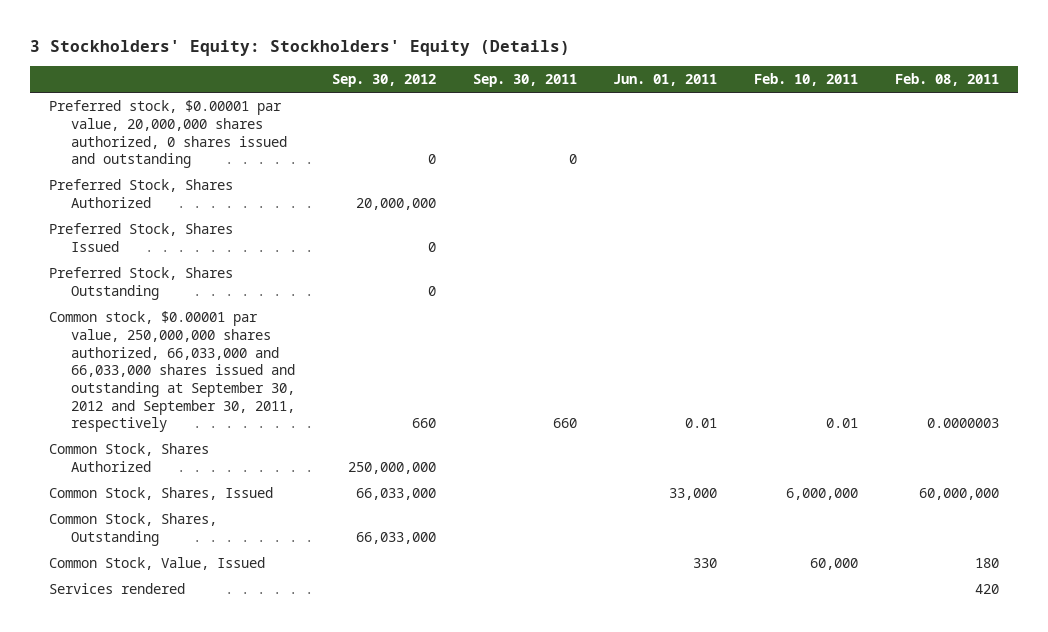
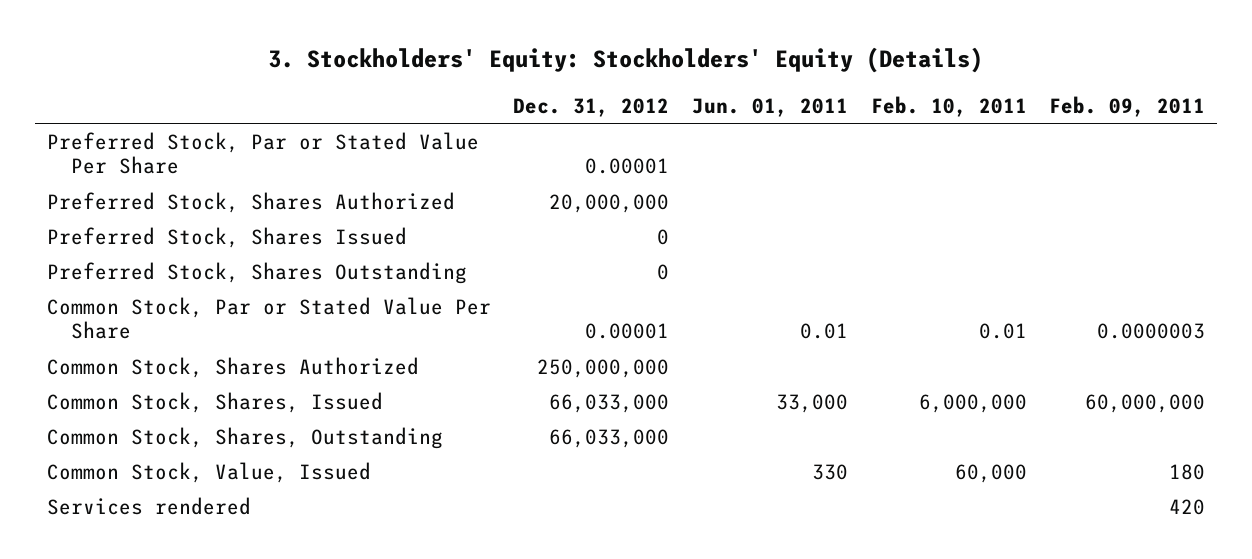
- 3 Stockholders' Equity: Stockholders' Equity (Details)
+ 3. Stockholders' Equity: Stockholders' Equity (Details)
- | Sep. 30, 2012 | Sep. 30, 2011 | Jun. 01, 2011 | Feb. 10, 2011 | Feb. 08, 2011
+ | Dec. 31, 2012 | Jun. 01, 2011 | Feb. 10, 2011 | Feb. 09, 2011
- Preferred stock, $0.00001 par value, 20,000,000 shares authorized, 0 shares issued and outstanding | 0 | 0 | | |
+ Preferred Stock, Par or Stated Value Per Share | 0.00001 | | |
- Common stock, $0.00001 par value, 250,000,000 shares authorized, 66,033,000 and 66,033,000 shares issued and outstanding at September 30, 2012 and September 30, 2011, respectively | 660 | 660 | 0.01 | 0.01 | 0.0000003
+ Common Stock, Par or Stated Value Per Share | 0.00001 | 0.01 | 0.01 | 0.0000003

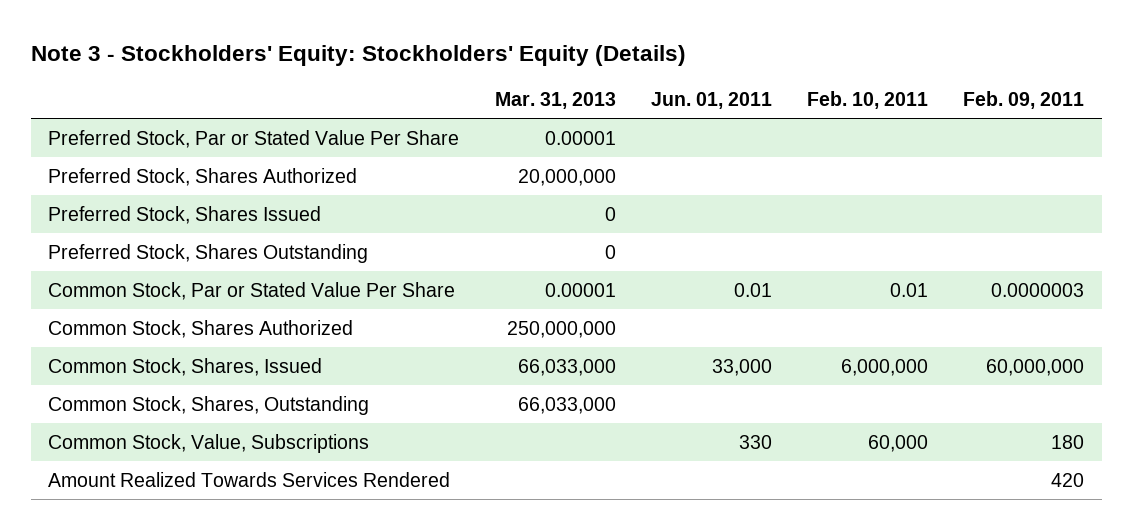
- 3. Stockholders' Equity: Stockholders' Equity (Details)
+ Note 3 - Stockholders' Equity: Stockholders' Equity (Details)
- | Dec. 31, 2012 | Jun. 01, 2011 | Feb. 10, 2011 | Feb. 09, 2011
+ | Mar. 31, 2013 | Jun. 01, 2011 | Feb. 10, 2011 | Feb. 09, 2011
- Common Stock, Value, Issued | | 330 | 60,000 | 180
- Services rendered | | | | 420
+ Common Stock, Value, Subscriptions | | 330 | 60,000 | 180
+ Amount Realized Towards Services Rendered | | | | 420

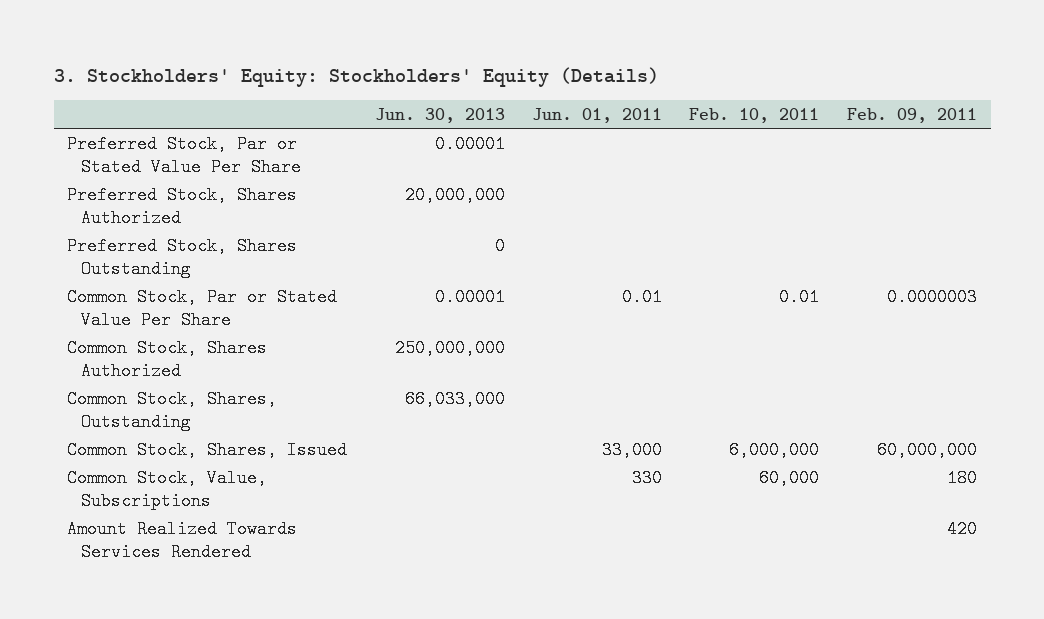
- Note 3 - Stockholders' Equity: Stockholders' Equity (Details)
+ 3. Stockholders' Equity: Stockholders' Equity (Details)
- | Mar. 31, 2013 | Jun. 01, 2011 | Feb. 10, 2011 | Feb. 09, 2011
+ | Jun. 30, 2013 | Jun. 01, 2011 | Feb. 10, 2011 | Feb. 09, 2011
- Preferred Stock, Shares Issued | 0 | | |
moved down: Common Stock, Shares, Issued | | 33,000 | 6,000,000 | 60,000,000

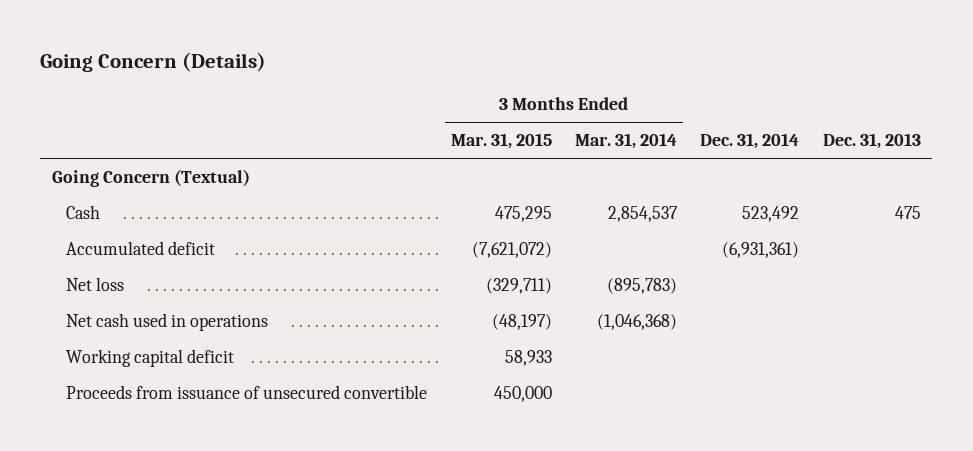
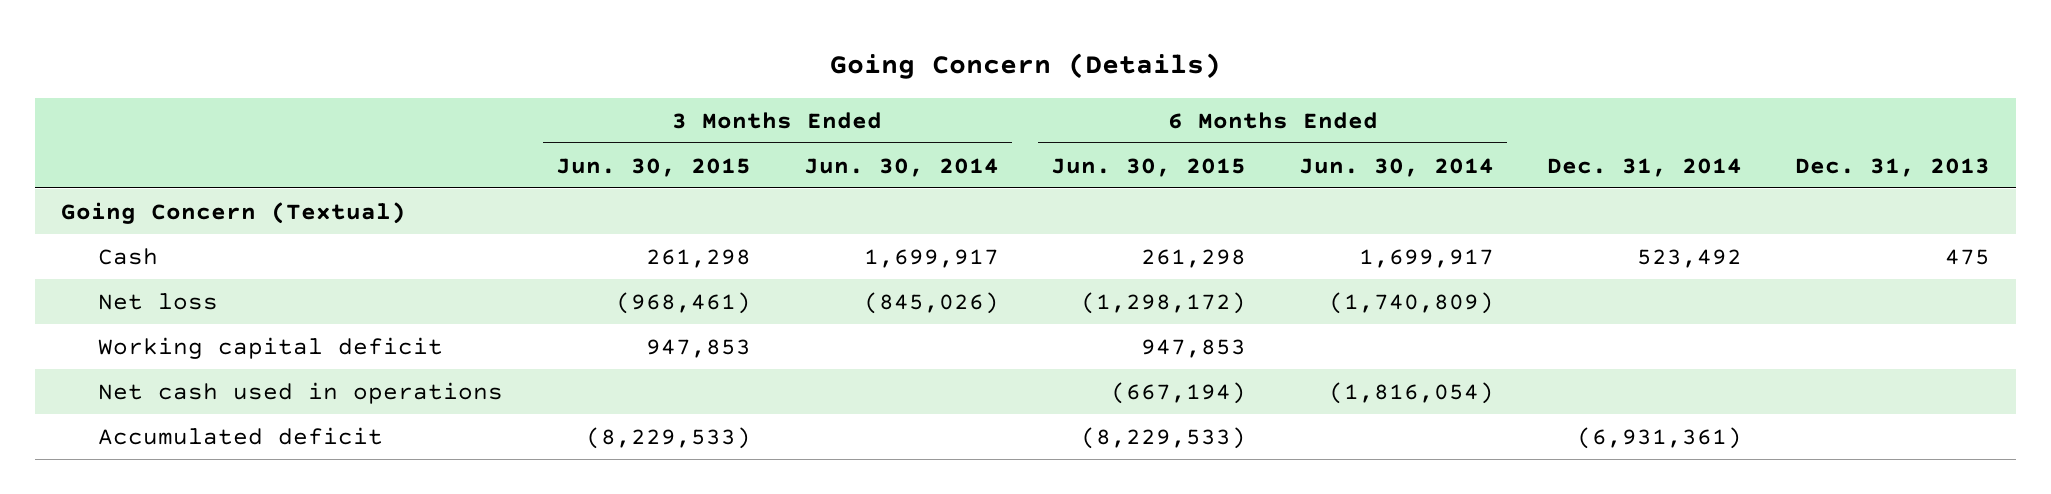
- | 3 Months Ended Mar. 31, 2015 | 3 Months Ended Mar. 31, 2014 | Dec. 31, 2014 | Dec. 31, 2013
+ | 3 Months Ended Jun. 30, 2015 | 3 Months Ended Jun. 30, 2014 | 6 Months Ended Jun. 30, 2015 | 6 Months Ended Jun. 30, 2014 | Dec. 31, 2014 | Dec. 31, 2013
- Proceeds from issuance of unsecured convertible | 450,000 | | |
moved down: Net cash used in operations | | | (667,194) | (1,816,054) | |
moved down: Accumulated deficit | (8,229,533) | | (8,229,533) | | (6,931,361) |

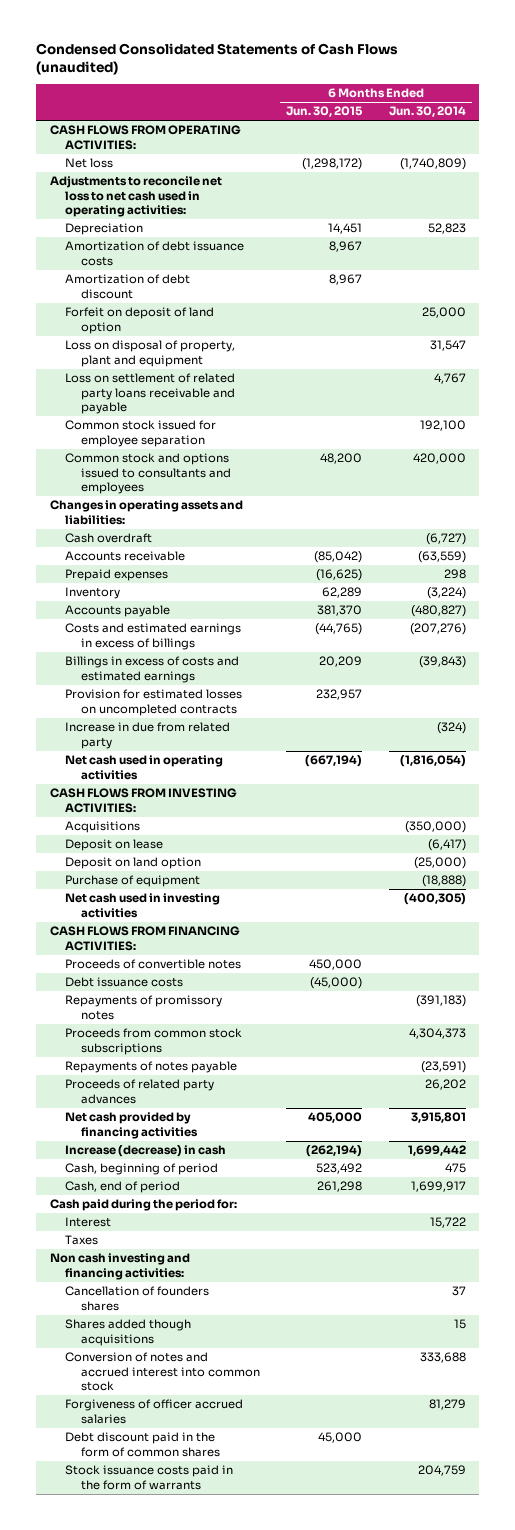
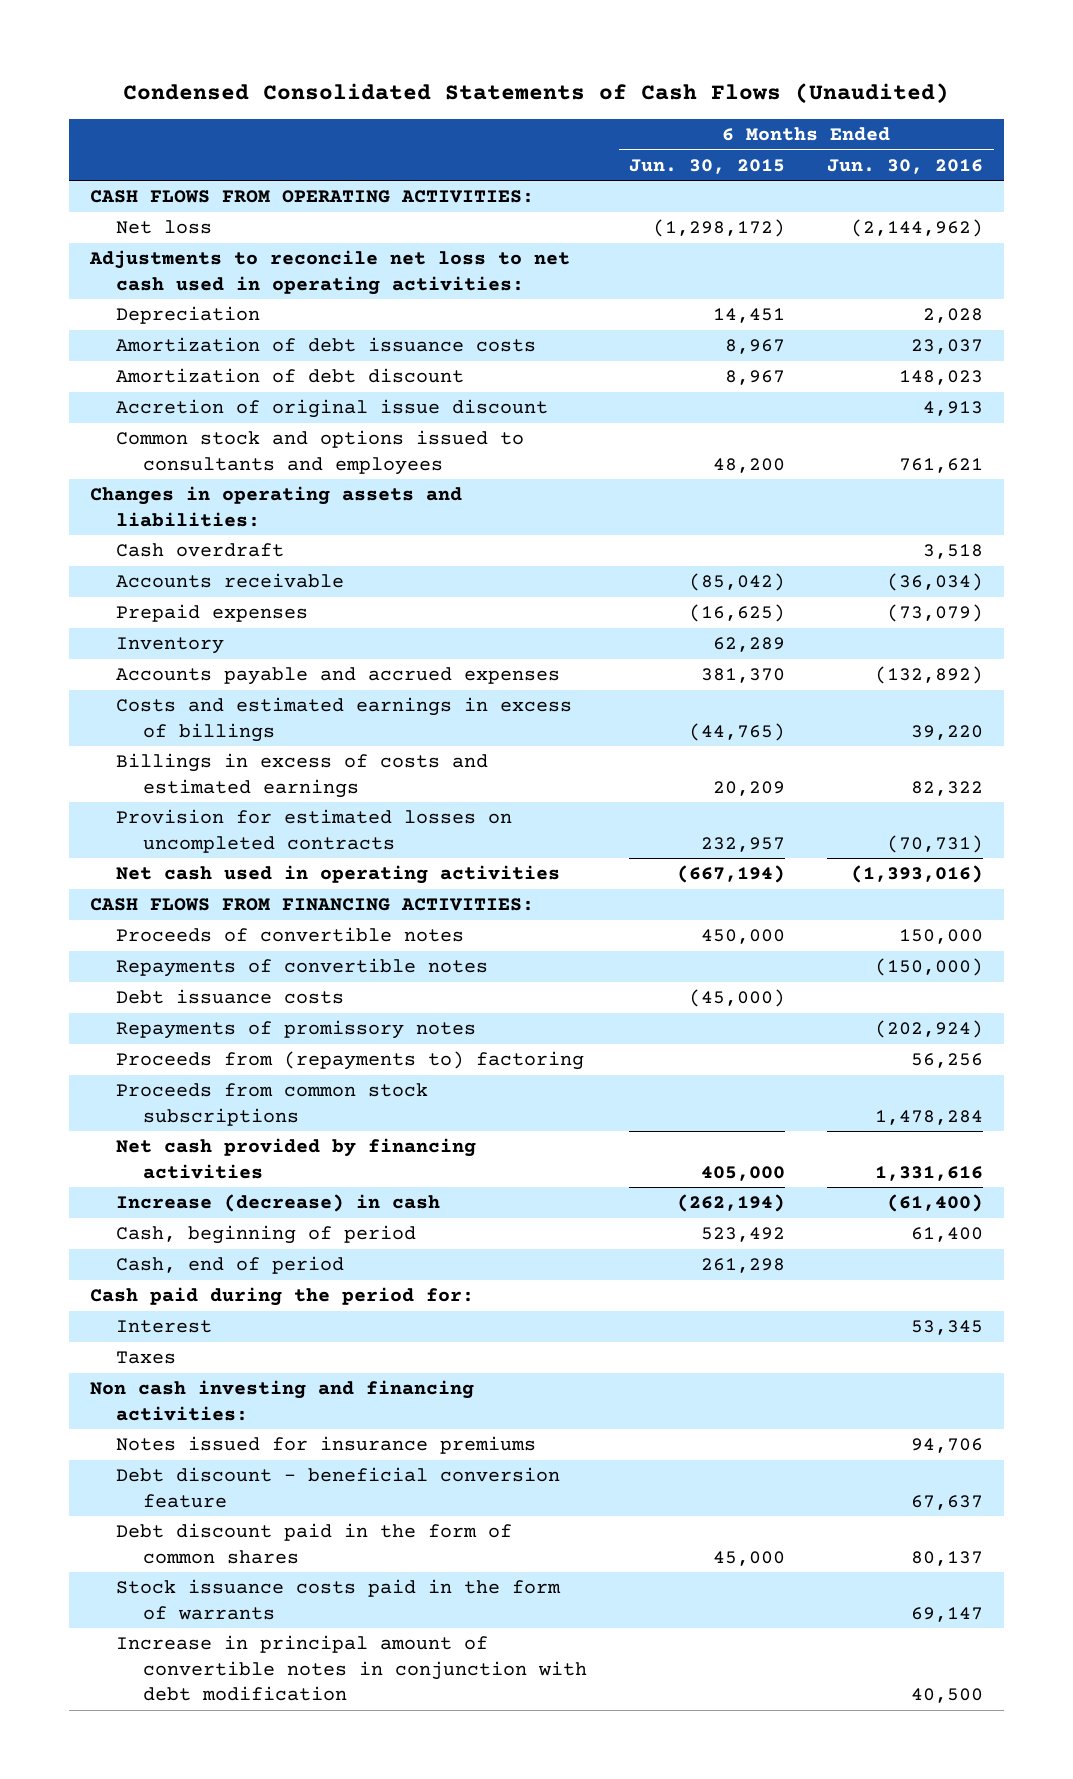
- Condensed Consolidated Statements of Cash Flows (unaudited)
+ Condensed Consolidated Statements of Cash Flows (Unaudited)
- | 6 Months Ended Jun. 30, 2015 | 6 Months Ended Jun. 30, 2014
+ | 6 Months Ended Jun. 30, 2015 | 6 Months Ended Jun. 30, 2016
- Forfeit on deposit of land option | | 25,000
- Loss on disposal of property, plant and equipment | | 31,547
- Loss on settlement of related party loans receivable and payable | | 4,767
- Common stock issued for employee separation | | 192,100
+ Accretion of original issue discount | | 4,913
- Accounts payable | 381,370 | (480,827)
+ Accounts payable and accrued expenses | 381,370 | (132,892)
- Increase in due from related party | | (324)
- CASH FLOWS FROM INVESTING ACTIVITIES:
- Acquisitions | | (350,000)
- Deposit on lease | | (6,417)
- Deposit on land option | | (25,000)
- Purchase of equipment | | (18,888)
- Net cash used in investing activities | | (400,305)
+ Repayments of convertible notes | | (150,000)
+ Proceeds from (repayments to) factoring | | 56,256
- Repayments of notes payable | | (23,591)
- Proceeds of related party advances | | 26,202
- Cancellation of founders shares | | 37
- Shares added though acquisitions | | 15
- Conversion of notes and accrued interest into common stock | | 333,688
- Forgiveness of officer accrued salaries | | 81,279
+ Notes issued for insurance premiums | | 94,706
+ Debt discount - beneficial conversion feature | | 67,637
+ Increase in principal amount of convertible notes in conjunction with debt modification | | 40,500

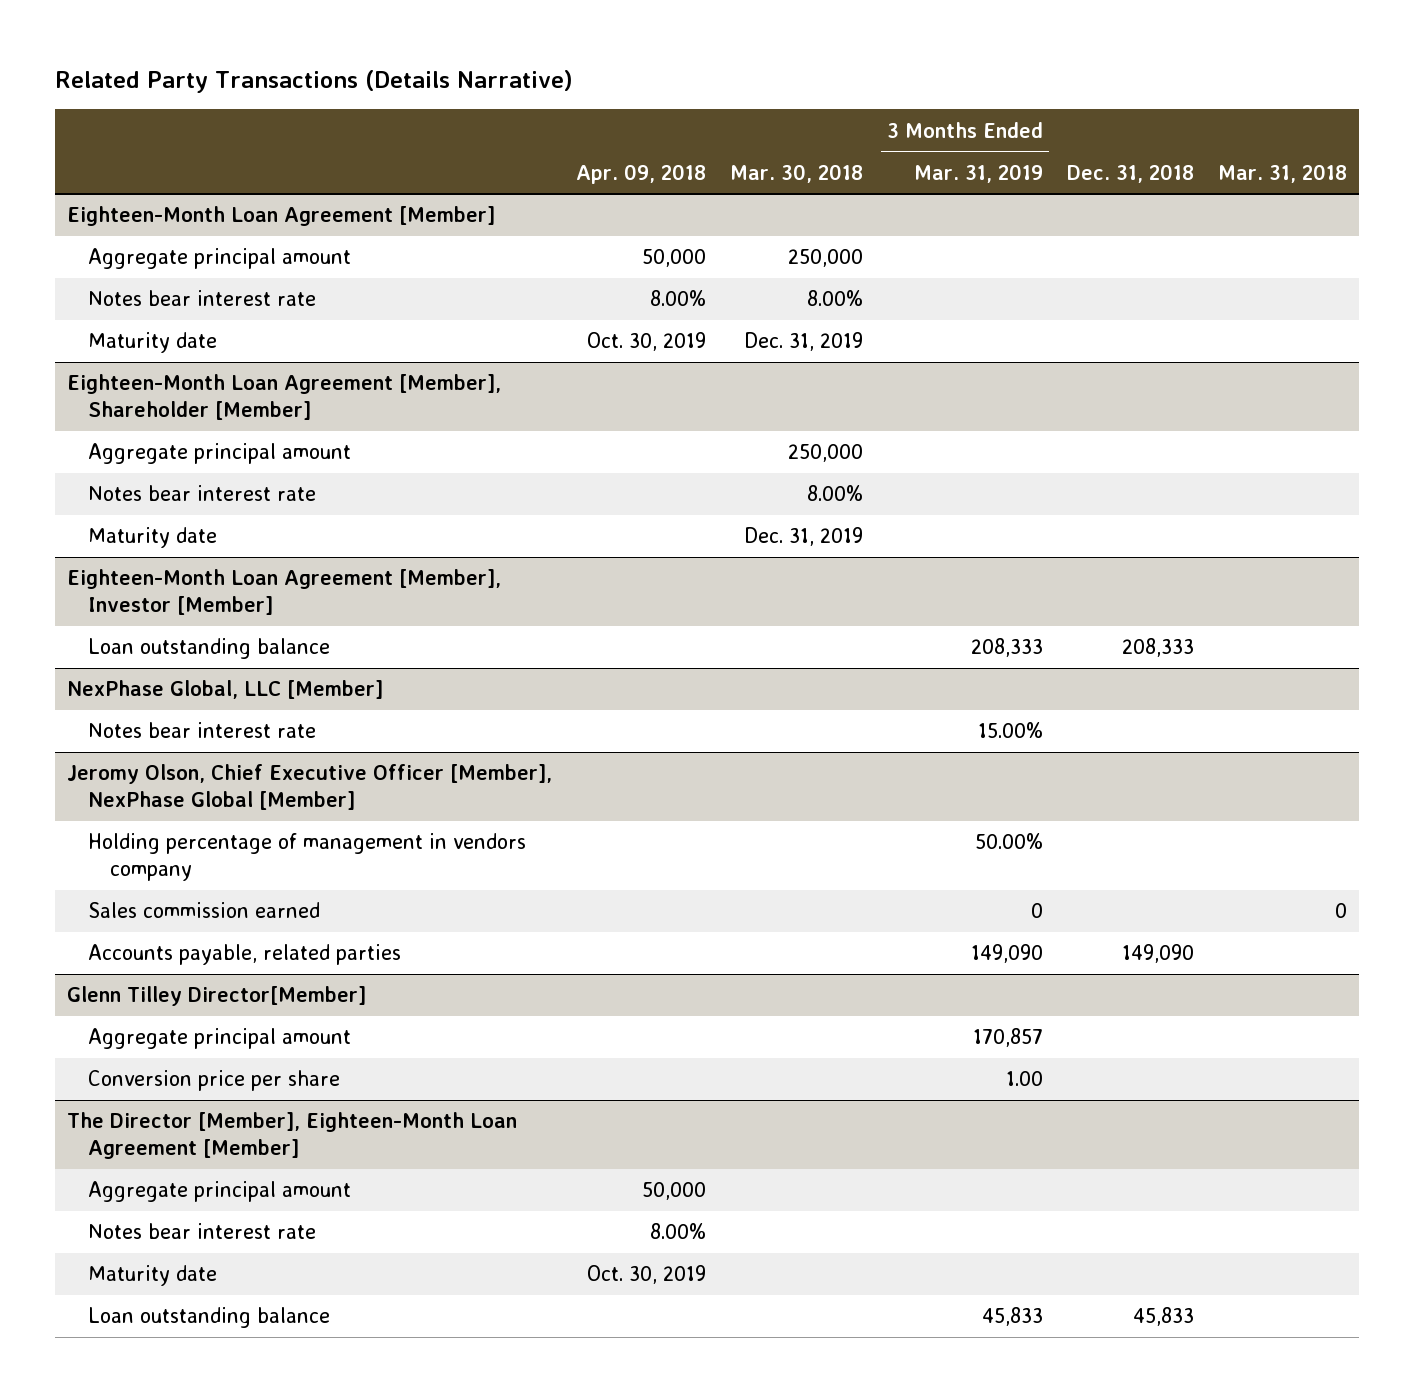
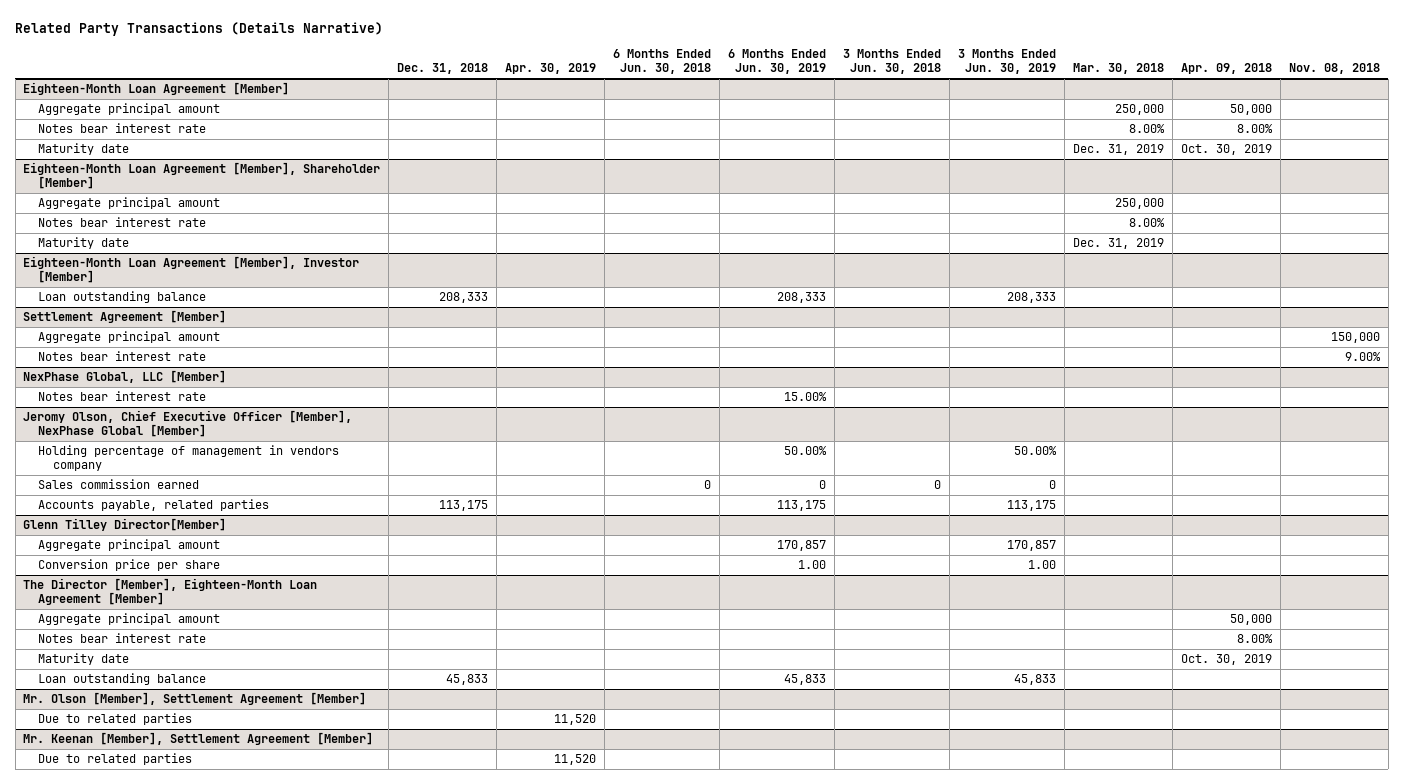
- | Apr. 09, 2018 | Mar. 30, 2018 | 3 Months Ended Mar. 31, 2019 | Dec. 31, 2018 | Mar. 31, 2018
+ | Dec. 31, 2018 | Apr. 30, 2019 | 6 Months Ended Jun. 30, 2018 | 6 Months Ended Jun. 30, 2019 | 3 Months Ended Jun. 30, 2018 | 3 Months Ended Jun. 30, 2019 | Mar. 30, 2018 | Apr. 09, 2018 | Nov. 08, 2018
+ Settlement Agreement [Member]
+ Aggregate principal amount | | | | | | | | | 150,000
+ Notes bear interest rate | | | | | | | | | 9.00%
@ Jeromy Olson, Chief Executive Officer [Member], NexPhase Global [Member]
- Accounts payable, related parties | | | 149,090 | 149,090 |
+ Accounts payable, related parties | 113,175 | | | 113,175 | | 113,175 | | |
+ Mr. Olson [Member], Settlement Agreement [Member]
+ Due to related parties | | 11,520 | | | | | | |
+ Mr. Keenan [Member], Settlement Agreement [Member]
+ Due to related parties | | 11,520 | | | | | | |

